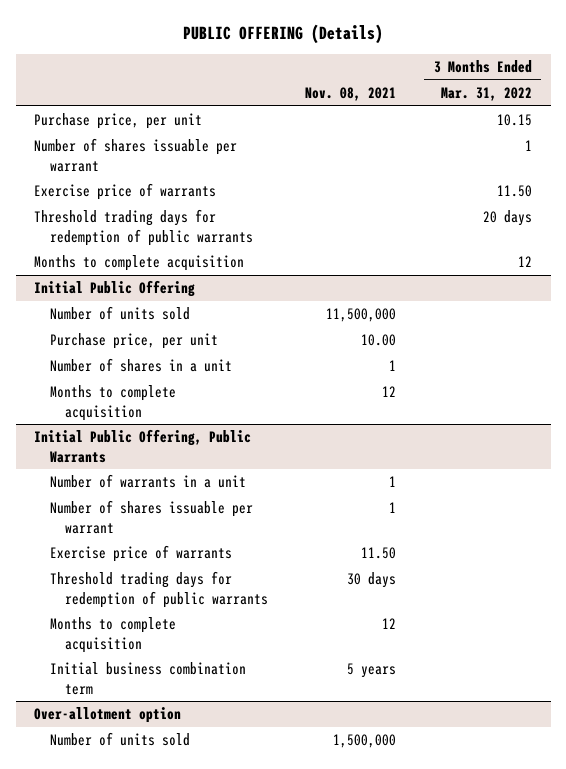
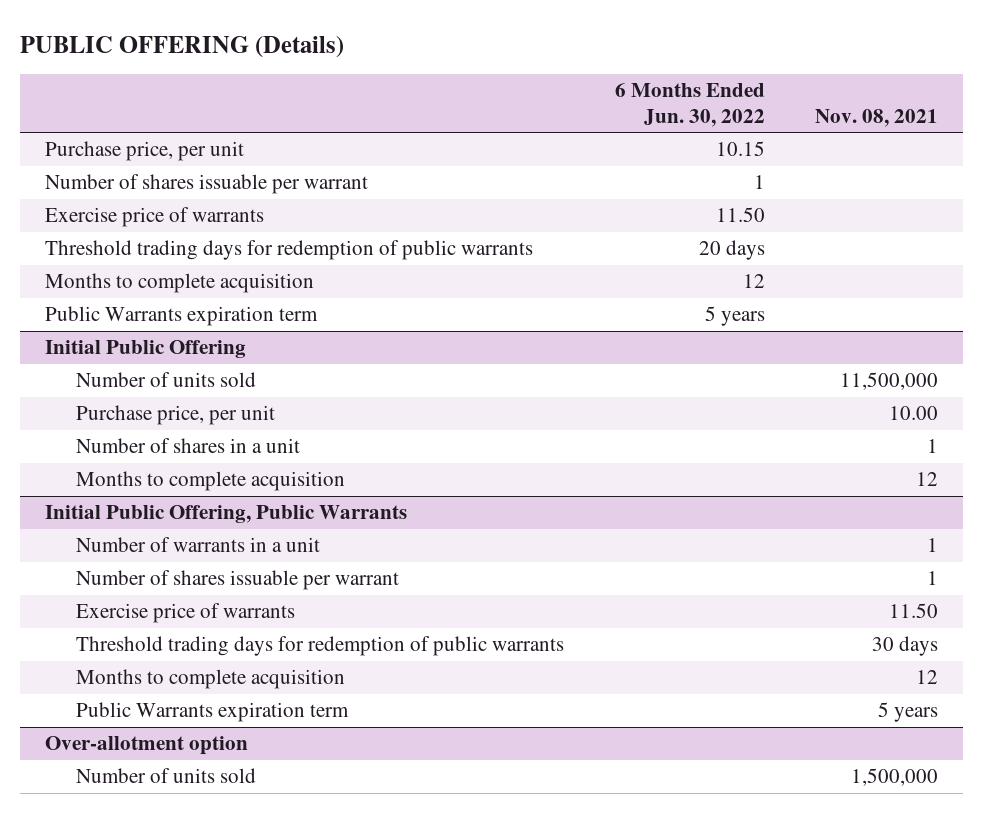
- | Nov. 08, 2021 | 3 Months Ended Mar. 31, 2022
+ | 6 Months Ended Jun. 30, 2022 | Nov. 08, 2021
+ Public Warrants expiration term | 5 years |
@ Initial Public Offering, Public Warrants
- Initial business combination term | 5 years |
+ Public Warrants expiration term | | 5 years

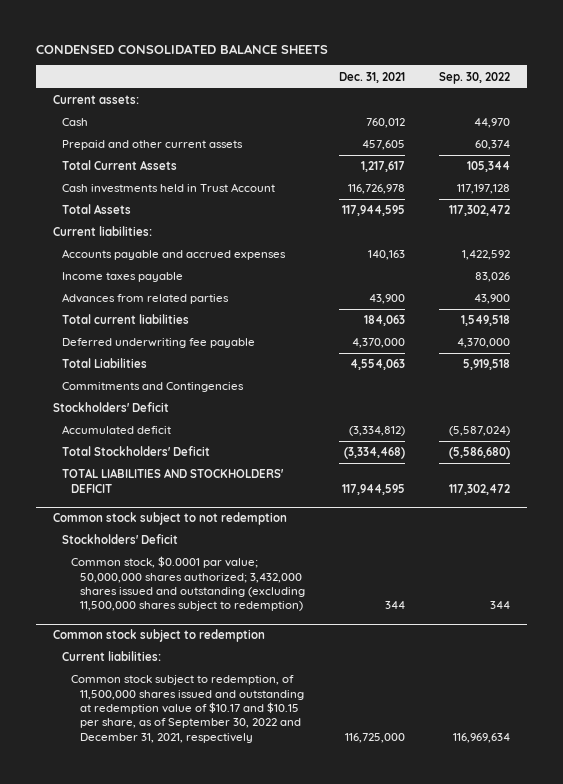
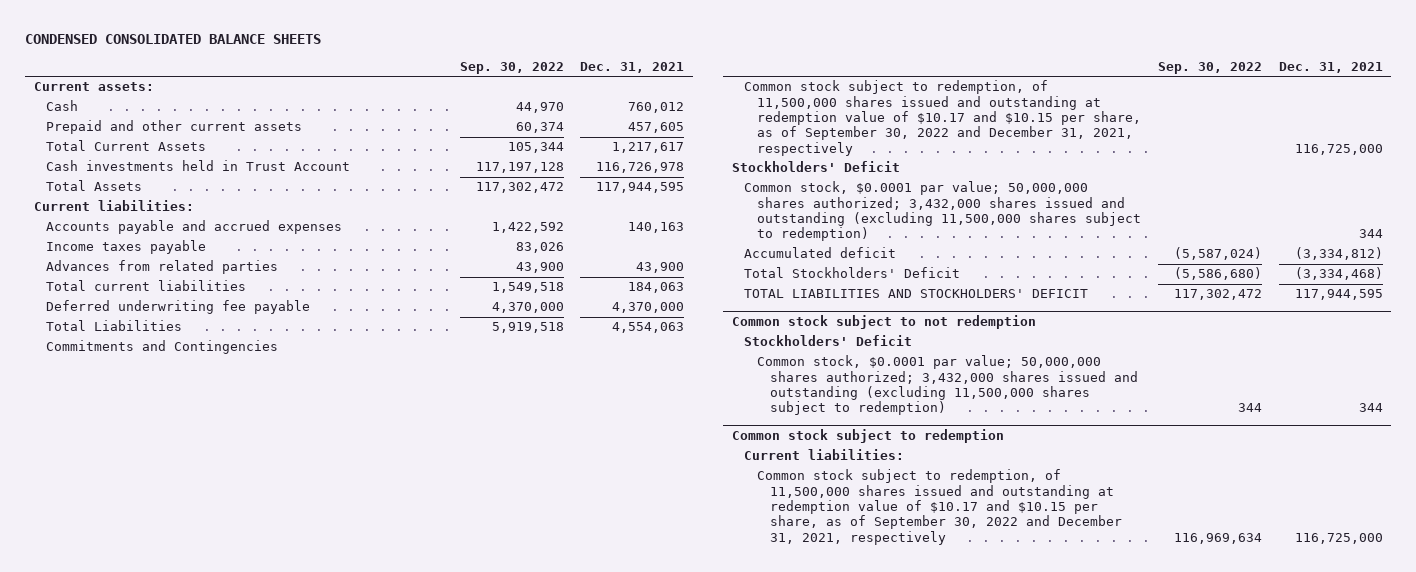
- | Dec. 31, 2021 | Sep. 30, 2022
+ | Sep. 30, 2022 | Dec. 31, 2021
+ Common stock subject to redemption, of 11,500,000 shares issued and outstanding at redemption value of $10.17 and $10.15 per share, as of September 30, 2022 and December 31, 2021, respectively | | 116,725,000
+ Common stock, $0.0001 par value; 50,000,000 shares authorized; 3,432,000 shares issued and outstanding (excluding 11,500,000 shares subject to redemption) | | 344

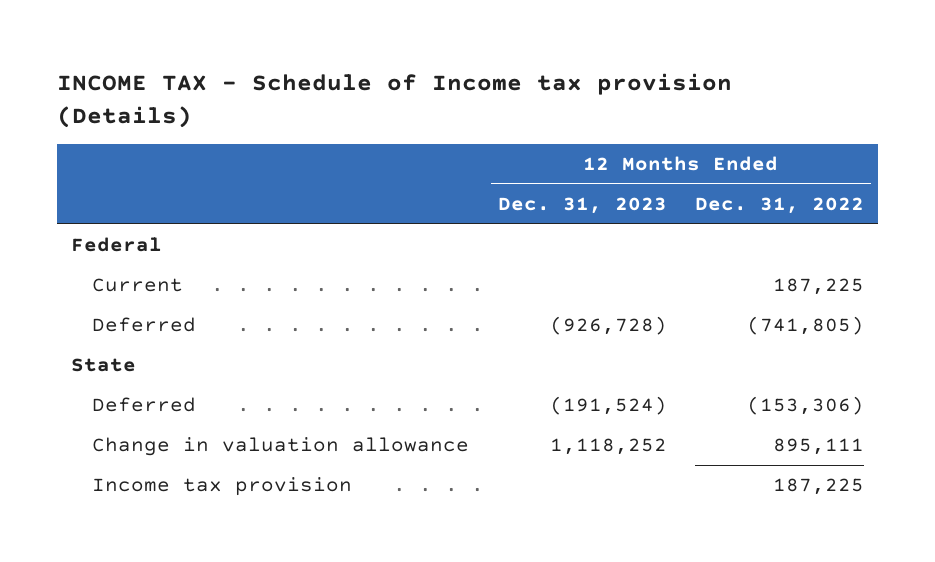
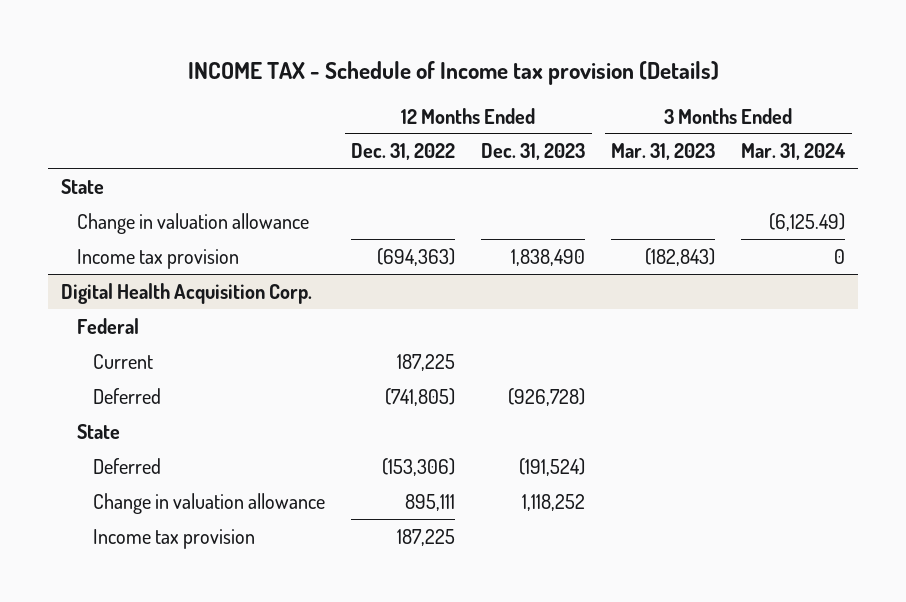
- | 12 Months Ended Dec. 31, 2023 | 12 Months Ended Dec. 31, 2022
+ | 12 Months Ended Dec. 31, 2022 | 12 Months Ended Dec. 31, 2023 | 3 Months Ended Mar. 31, 2023 | 3 Months Ended Mar. 31, 2024
+ State
+ Change in valuation allowance | | | | (6,125.49)
+ Income tax provision | (694,363) | 1,838,490 | (182,843) | 0
+ Digital Health Acquisition Corp.

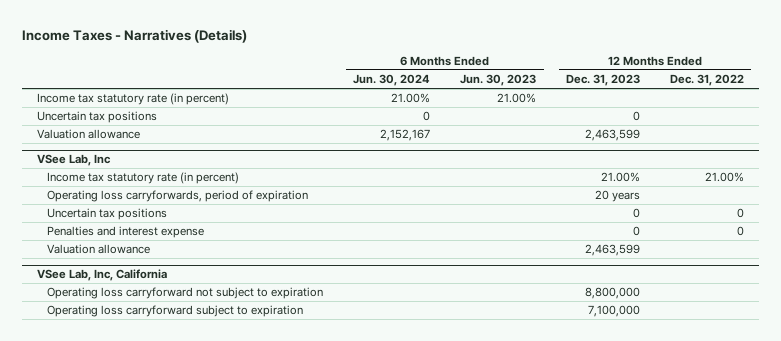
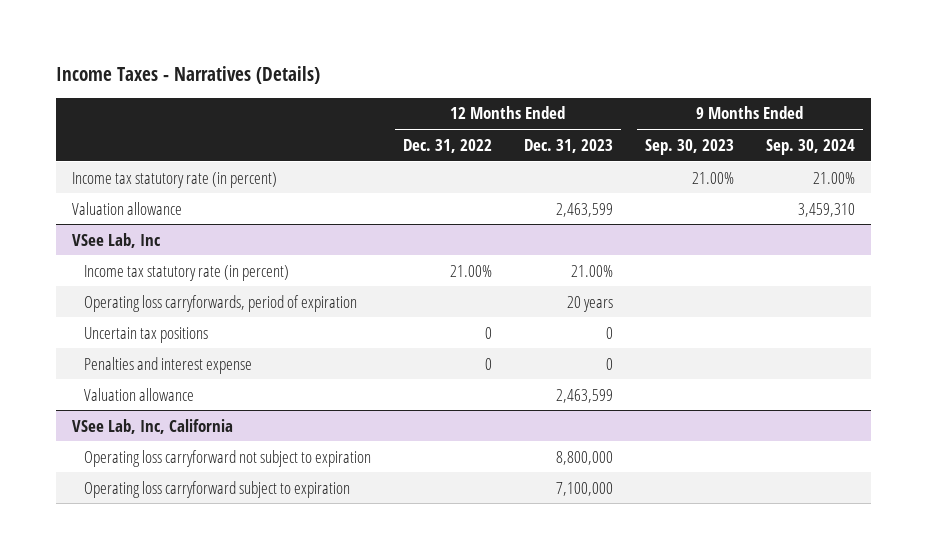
- | 6 Months Ended Jun. 30, 2024 | 6 Months Ended Jun. 30, 2023 | 12 Months Ended Dec. 31, 2023 | 12 Months Ended Dec. 31, 2022
+ | 12 Months Ended Dec. 31, 2022 | 12 Months Ended Dec. 31, 2023 | 9 Months Ended Sep. 30, 2023 | 9 Months Ended Sep. 30, 2024
- Uncertain tax positions | 0 | | 0 |

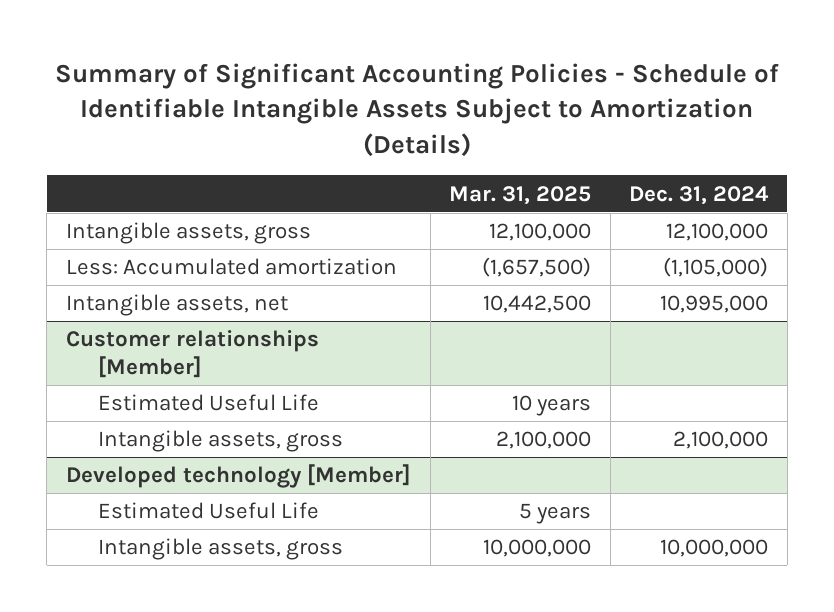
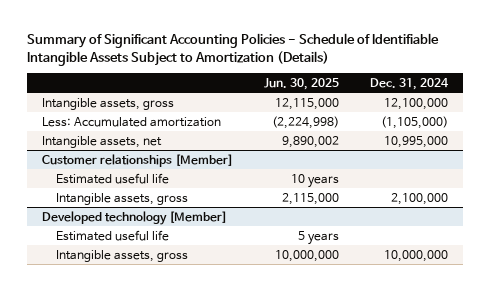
- | Mar. 31, 2025 | Dec. 31, 2024
+ | Jun. 30, 2025 | Dec. 31, 2024
@ Customer relationships [Member]
- Estimated Useful Life | 10 years |
+ Estimated useful life | 10 years |
@ Developed technology [Member]
- Estimated Useful Life | 5 years |
+ Estimated useful life | 5 years |

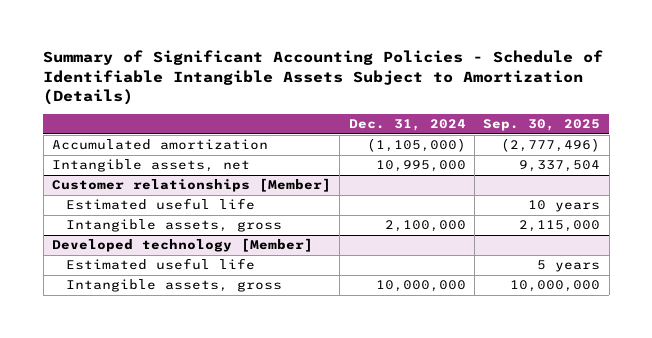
- | Jun. 30, 2025 | Dec. 31, 2024
+ | Dec. 31, 2024 | Sep. 30, 2025
- Intangible assets, gross | 12,115,000 | 12,100,000
- Less: Accumulated amortization | (2,224,998) | (1,105,000)
+ Accumulated amortization | (1,105,000) | (2,777,496)

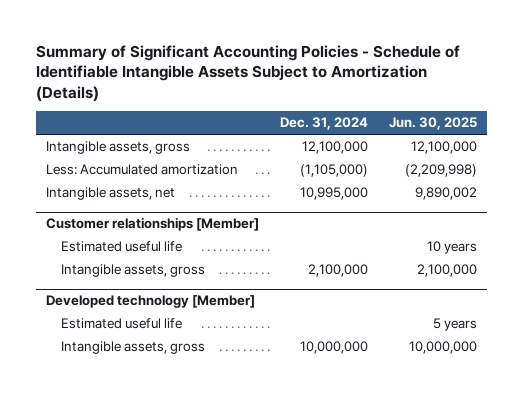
- | Dec. 31, 2024 | Sep. 30, 2025
+ | Dec. 31, 2024 | Jun. 30, 2025
- Accumulated amortization | (1,105,000) | (2,777,496)
+ Intangible assets, gross | 12,100,000 | 12,100,000
+ Less: Accumulated amortization | (1,105,000) | (2,209,998)

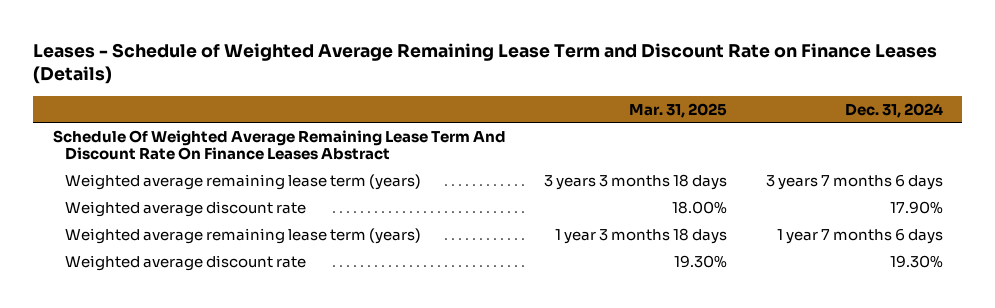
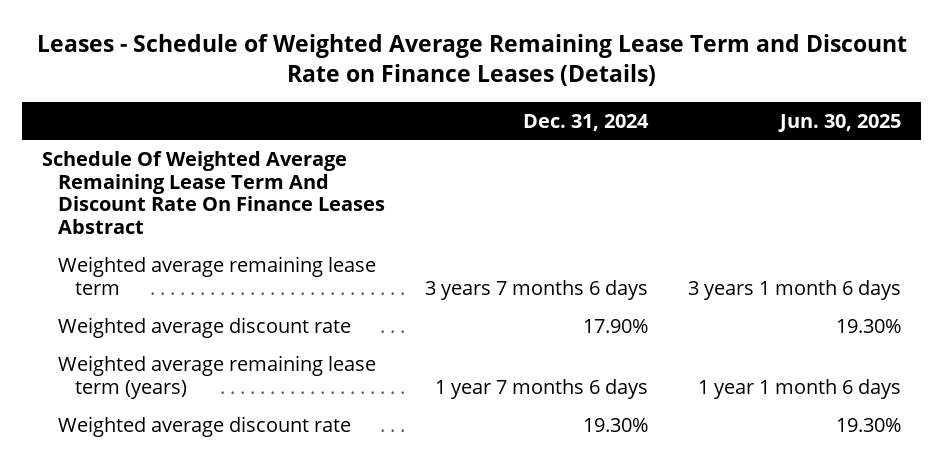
- | Mar. 31, 2025 | Dec. 31, 2024
+ | Dec. 31, 2024 | Jun. 30, 2025
- Weighted average remaining lease term (years) | 3 years 3 months 18 days | 3 years 7 months 6 days
+ Weighted average remaining lease term | 3 years 7 months 6 days | 3 years 1 month 6 days

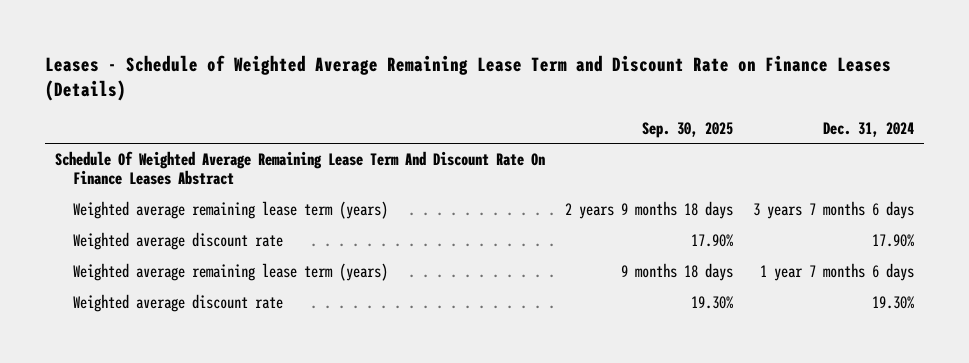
- | Dec. 31, 2024 | Jun. 30, 2025
+ | Sep. 30, 2025 | Dec. 31, 2024
- Weighted average remaining lease term | 3 years 7 months 6 days | 3 years 1 month 6 days
+ Weighted average remaining lease term (years) | 2 years 9 months 18 days | 3 years 7 months 6 days

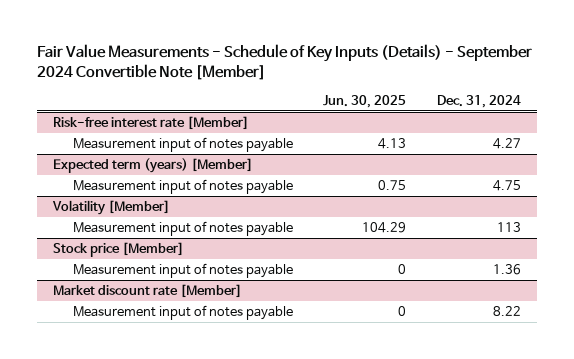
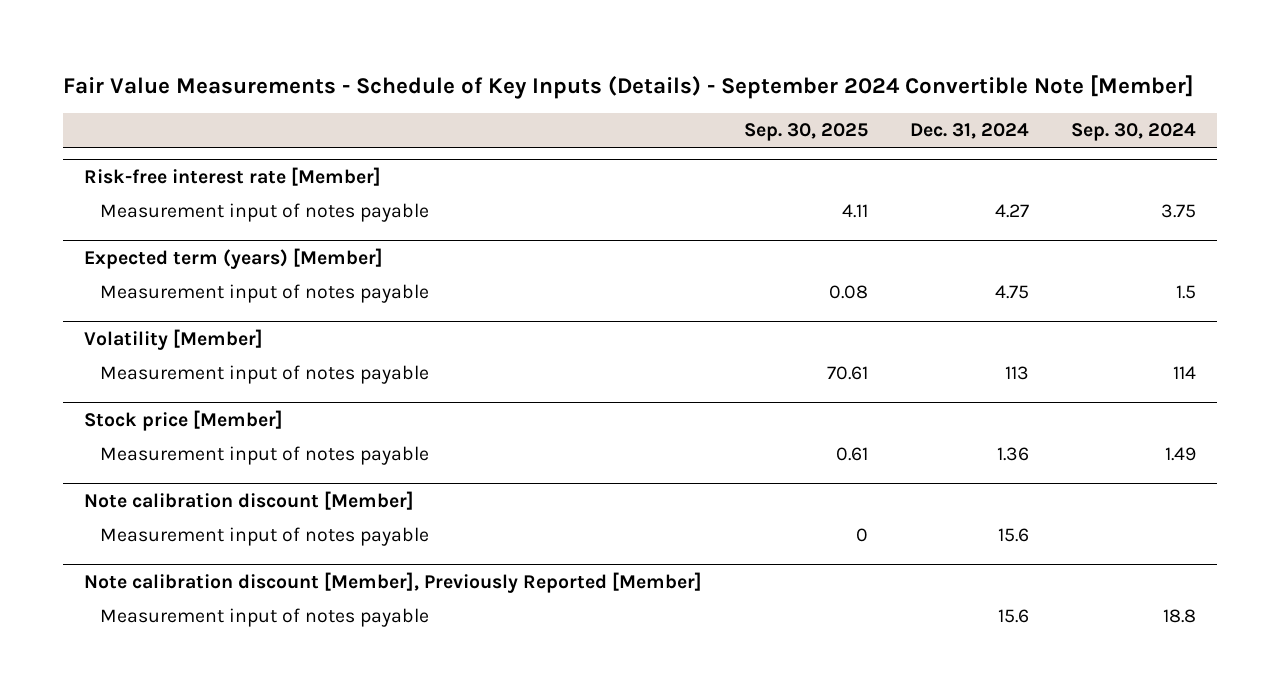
- | Jun. 30, 2025 | Dec. 31, 2024
+ | Sep. 30, 2025 | Dec. 31, 2024 | Sep. 30, 2024
- Market discount rate [Member]
- Measurement input of notes payable | 0 | 8.22
+ Note calibration discount [Member]
+ Measurement input of notes payable | 0 | 15.6 |
+ Note calibration discount [Member], Previously Reported [Member]
+ Measurement input of notes payable | | 15.6 | 18.8

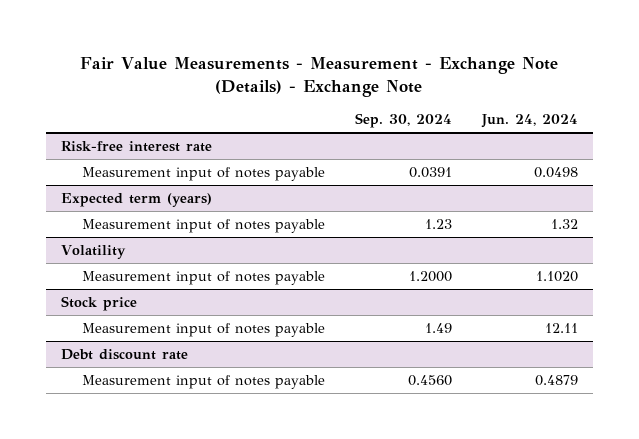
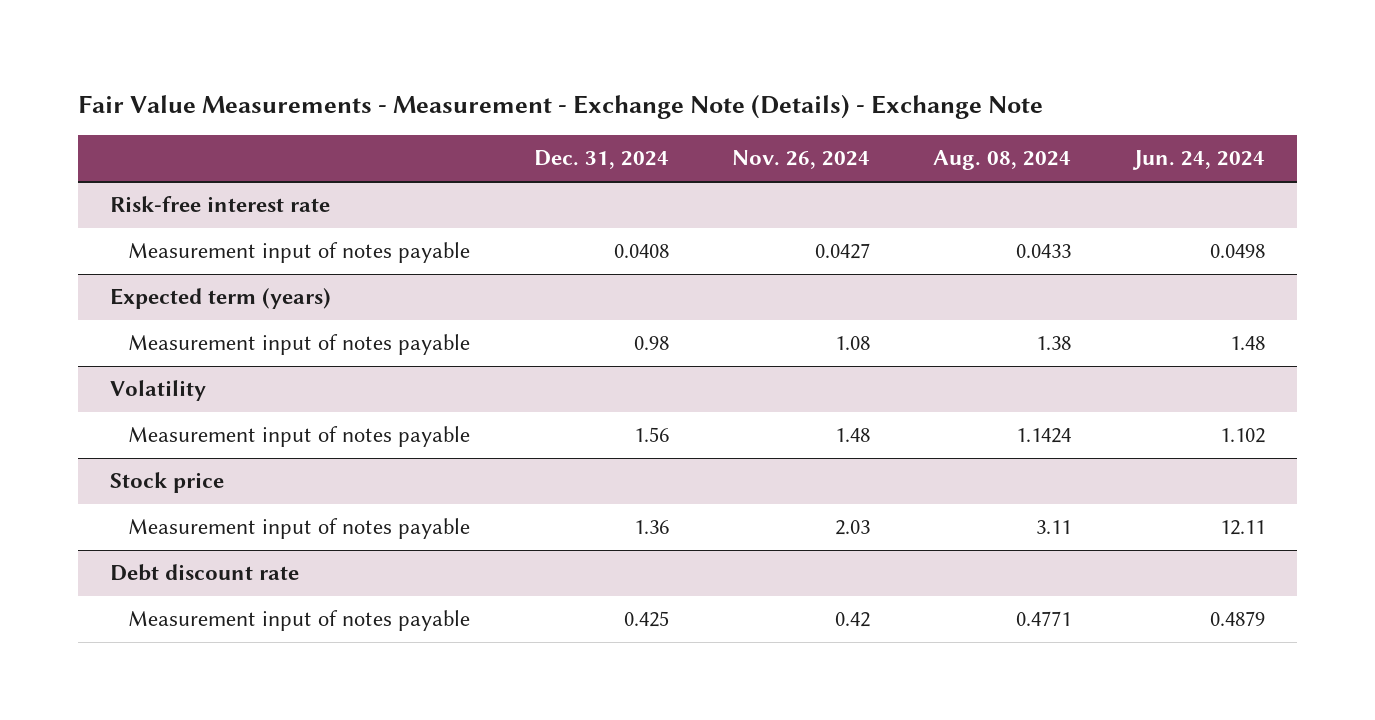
- | Sep. 30, 2024 | Jun. 24, 2024
+ | Dec. 31, 2024 | Nov. 26, 2024 | Aug. 08, 2024 | Jun. 24, 2024
@ Expected term (years)
- Measurement input of notes payable | 1.23 | 1.32
+ Measurement input of notes payable | 0.98 | 1.08 | 1.38 | 1.48
@ Volatility
- Measurement input of notes payable | 1.2000 | 1.1020
+ Measurement input of notes payable | 1.56 | 1.48 | 1.1424 | 1.102

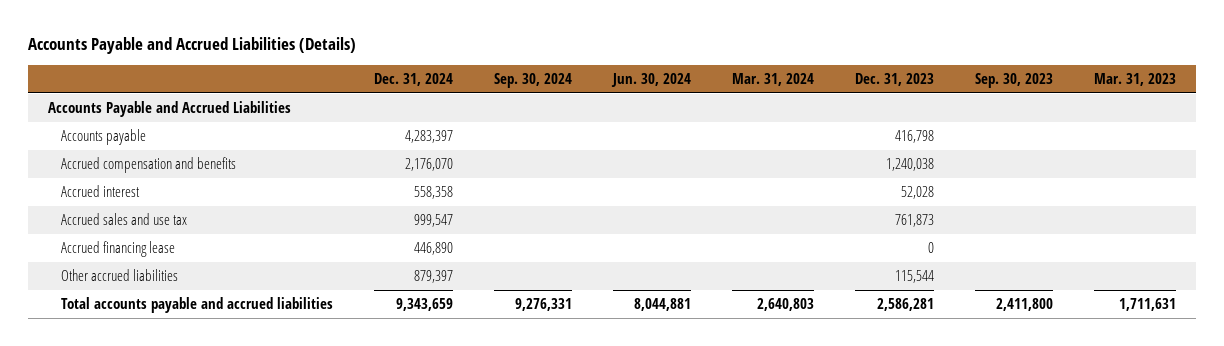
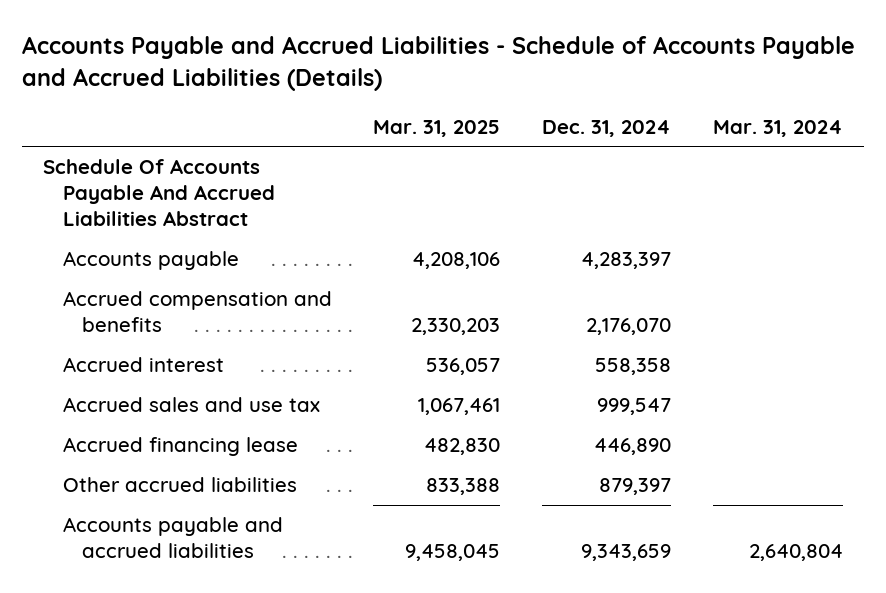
- Accounts Payable and Accrued Liabilities (Details)
+ Accounts Payable and Accrued Liabilities - Schedule of Accounts Payable and Accrued Liabilities (Details)
- | Dec. 31, 2024 | Sep. 30, 2024 | Jun. 30, 2024 | Mar. 31, 2024 | Dec. 31, 2023 | Sep. 30, 2023 | Mar. 31, 2023
+ | Mar. 31, 2025 | Dec. 31, 2024 | Mar. 31, 2024
- Accounts Payable and Accrued Liabilities
+ Schedule Of Accounts Payable And Accrued Liabilities Abstract
- Total accounts payable and accrued liabilities | 9,343,659 | 9,276,331 | 8,044,881 | 2,640,803 | 2,586,281 | 2,411,800 | 1,711,631
+ Accounts payable and accrued liabilities | 9,458,045 | 9,343,659 | 2,640,804

